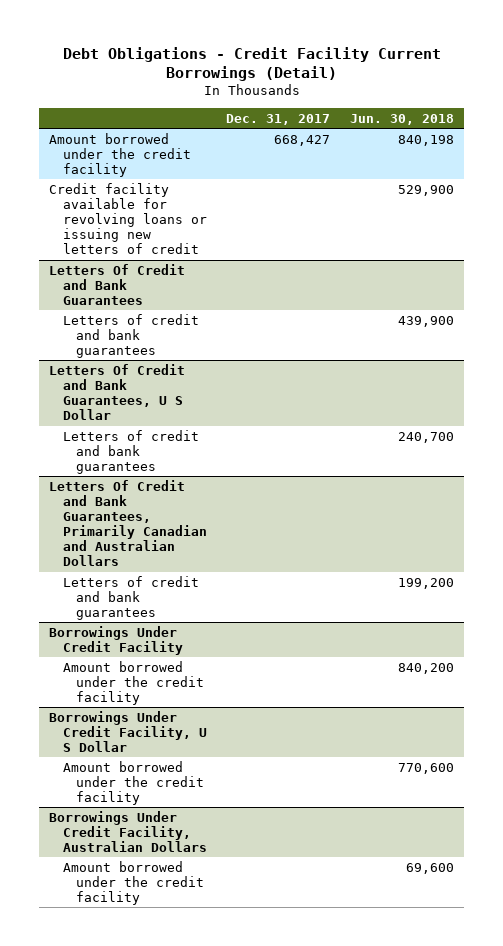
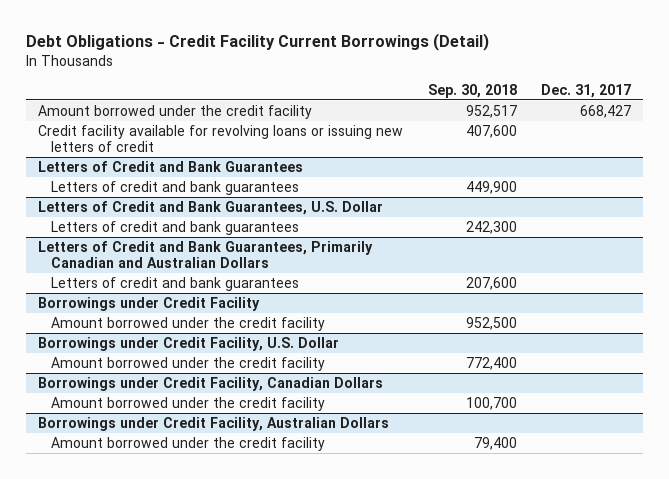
- | Dec. 31, 2017 | Jun. 30, 2018
+ | Sep. 30, 2018 | Dec. 31, 2017
- Letters Of Credit and Bank Guarantees
+ Letters of Credit and Bank Guarantees
- Letters Of Credit and Bank Guarantees, U S Dollar
+ Letters of Credit and Bank Guarantees, U.S. Dollar
- Letters Of Credit and Bank Guarantees, Primarily Canadian and Australian Dollars
+ Letters of Credit and Bank Guarantees, Primarily Canadian and Australian Dollars
- Borrowings Under Credit Facility
+ Borrowings under Credit Facility
- Borrowings Under Credit Facility, U S Dollar
+ Borrowings under Credit Facility, U.S. Dollar
- Borrowings Under Credit Facility, Australian Dollars
+ Borrowings under Credit Facility, Canadian Dollars
+ Amount borrowed under the credit facility | 100,700 |
+ Borrowings under Credit Facility, Australian Dollars

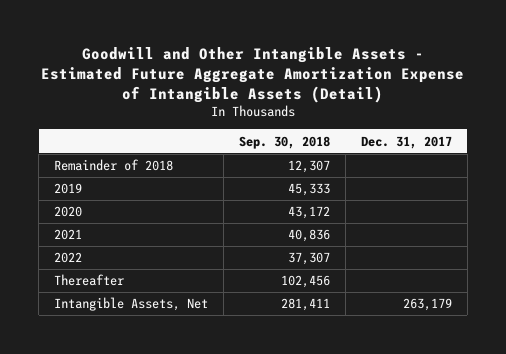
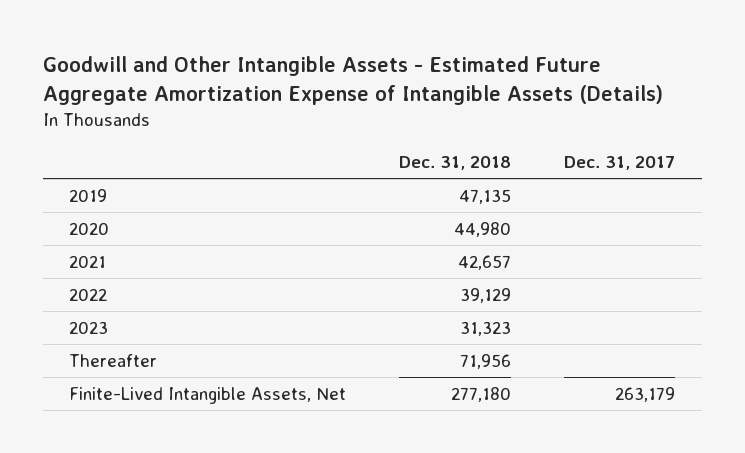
- Goodwill and Other Intangible Assets - Estimated Future Aggregate Amortization Expense of Intangible Assets (Detail)
+ Goodwill and Other Intangible Assets - Estimated Future Aggregate Amortization Expense of Intangible Assets (Details)
- | Sep. 30, 2018 | Dec. 31, 2017
+ | Dec. 31, 2018 | Dec. 31, 2017
- Remainder of 2018 | 12,307 |
+ 2023 | 31,323 |
- Intangible Assets, Net | 281,411 | 263,179
+ Finite-Lived Intangible Assets, Net | 277,180 | 263,179

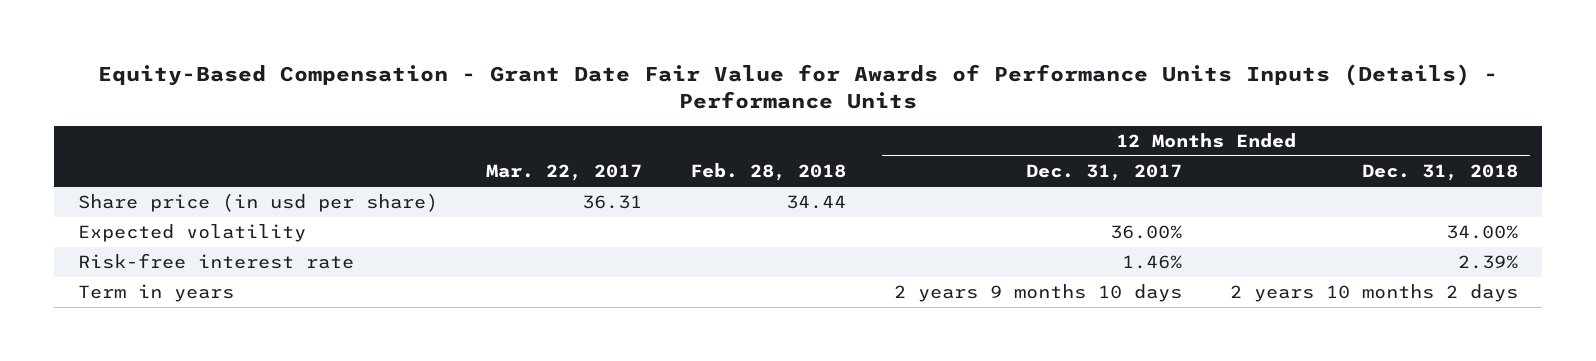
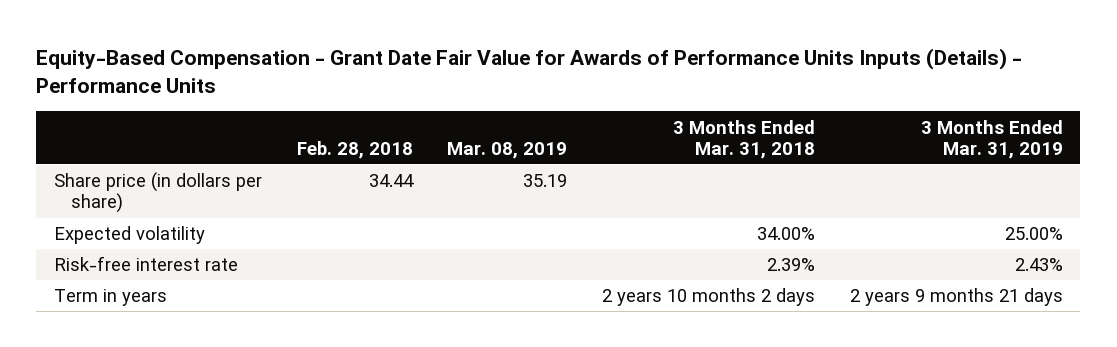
- | Mar. 22, 2017 | Feb. 28, 2018 | 12 Months Ended Dec. 31, 2017 | 12 Months Ended Dec. 31, 2018
+ | Feb. 28, 2018 | Mar. 08, 2019 | 3 Months Ended Mar. 31, 2018 | 3 Months Ended Mar. 31, 2019
- Share price (in usd per share) | 36.31 | 34.44 | |
+ Share price (in dollars per share) | 34.44 | 35.19 | |

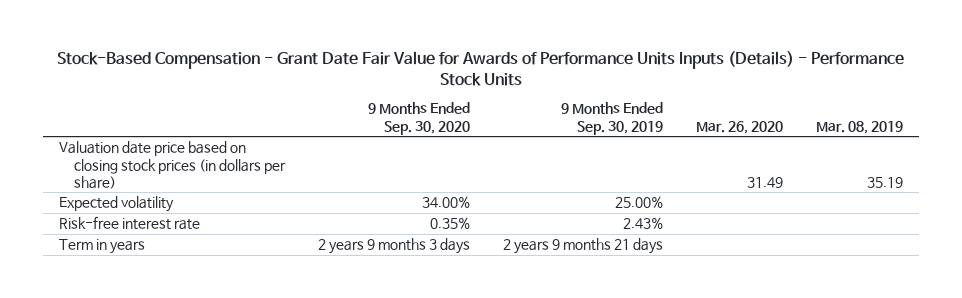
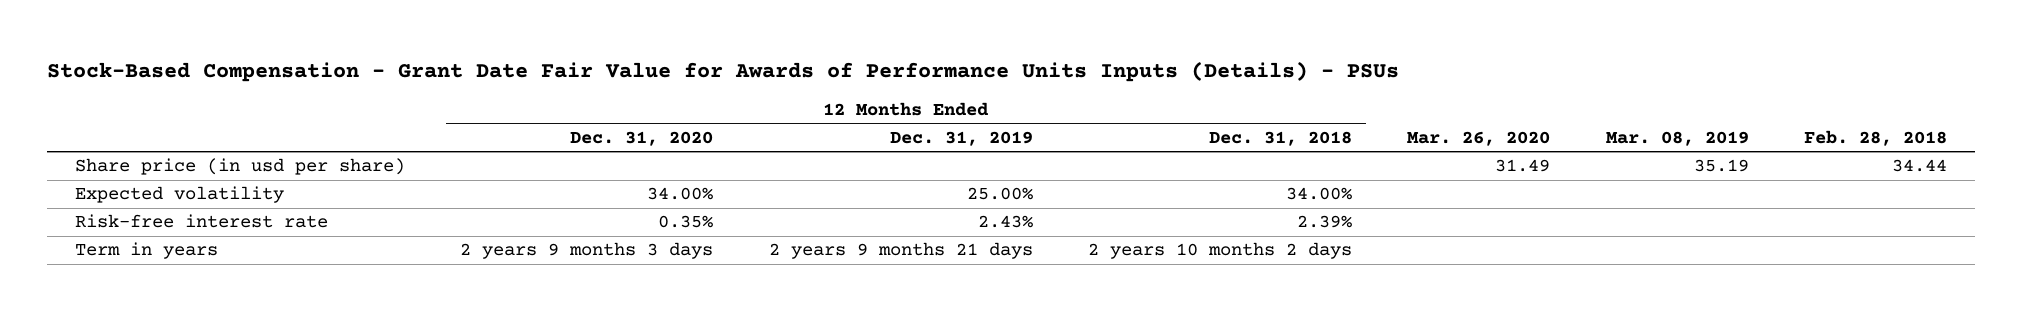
- Stock-Based Compensation - Grant Date Fair Value for Awards of Performance Units Inputs (Details) - Performance Stock Units
+ Stock-Based Compensation - Grant Date Fair Value for Awards of Performance Units Inputs (Details) - PSUs
- | 9 Months Ended Sep. 30, 2020 | 9 Months Ended Sep. 30, 2019 | Mar. 26, 2020 | Mar. 08, 2019
+ | 12 Months Ended Dec. 31, 2020 | 12 Months Ended Dec. 31, 2019 | 12 Months Ended Dec. 31, 2018 | Mar. 26, 2020 | Mar. 08, 2019 | Feb. 28, 2018
- Valuation date price based on closing stock prices (in dollars per share) | | | 31.49 | 35.19
+ Share price (in usd per share) | | | | 31.49 | 35.19 | 34.44

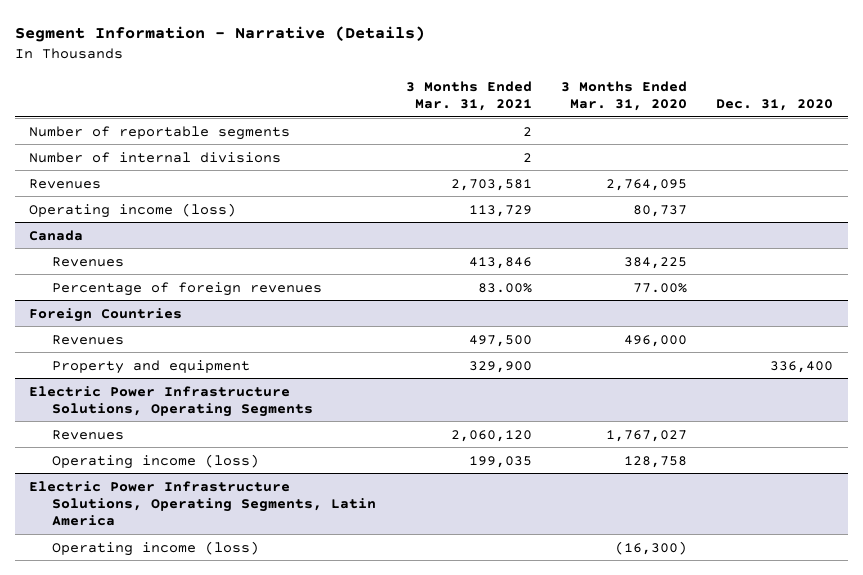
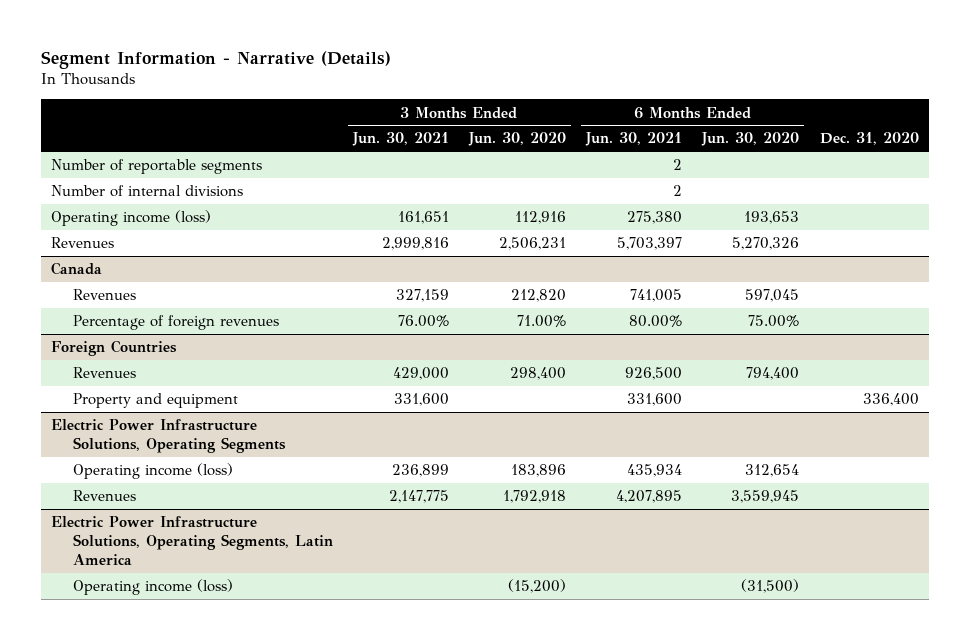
- | 3 Months Ended Mar. 31, 2021 | 3 Months Ended Mar. 31, 2020 | Dec. 31, 2020
+ | 3 Months Ended Jun. 30, 2021 | 3 Months Ended Jun. 30, 2020 | 6 Months Ended Jun. 30, 2021 | 6 Months Ended Jun. 30, 2020 | Dec. 31, 2020
moved down: Revenues | 2,999,816 | 2,506,231 | 5,703,397 | 5,270,326 |
@ Electric Power Infrastructure Solutions, Operating Segments
moved down: Revenues | 2,147,775 | 1,792,918 | 4,207,895 | 3,559,945 |

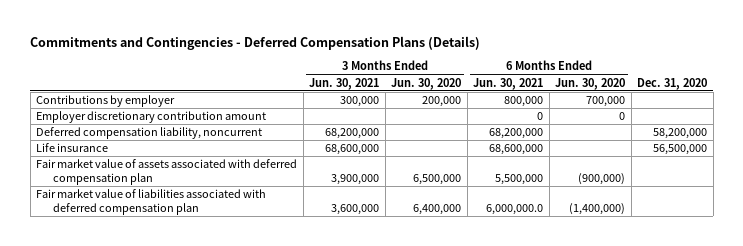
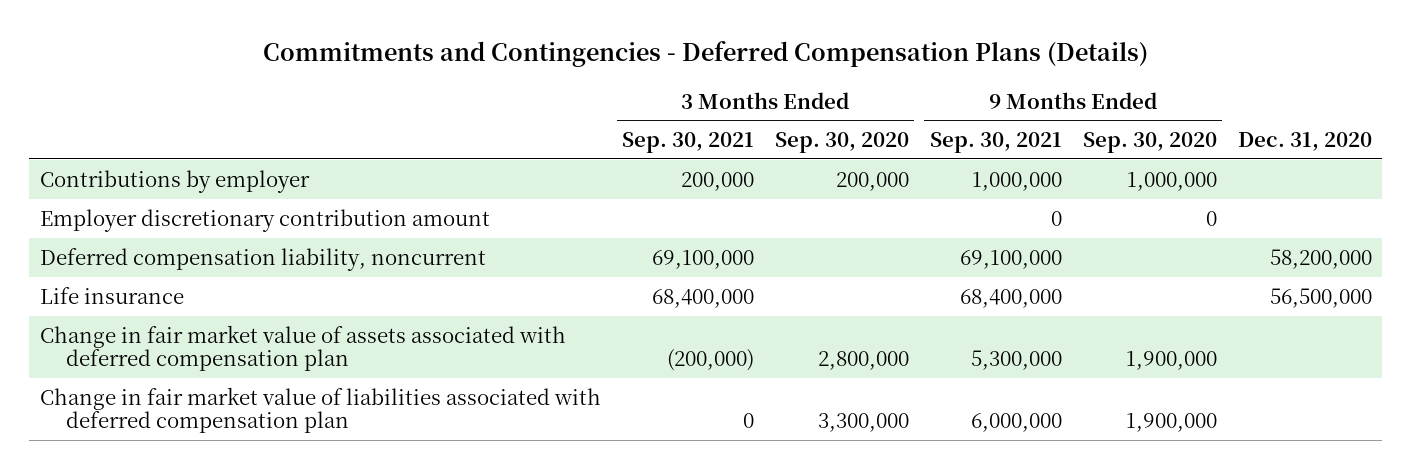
- | 3 Months Ended Jun. 30, 2021 | 3 Months Ended Jun. 30, 2020 | 6 Months Ended Jun. 30, 2021 | 6 Months Ended Jun. 30, 2020 | Dec. 31, 2020
+ | 3 Months Ended Sep. 30, 2021 | 3 Months Ended Sep. 30, 2020 | 9 Months Ended Sep. 30, 2021 | 9 Months Ended Sep. 30, 2020 | Dec. 31, 2020
- Fair market value of assets associated with deferred compensation plan | 3,900,000 | 6,500,000 | 5,500,000 | (900,000) |
- Fair market value of liabilities associated with deferred compensation plan | 3,600,000 | 6,400,000 | 6,000,000.0 | (1,400,000) |
+ Change in fair market value of assets associated with deferred compensation plan | (200,000) | 2,800,000 | 5,300,000 | 1,900,000 |
+ Change in fair market value of liabilities associated with deferred compensation plan | 0 | 3,300,000 | 6,000,000 | 1,900,000 |

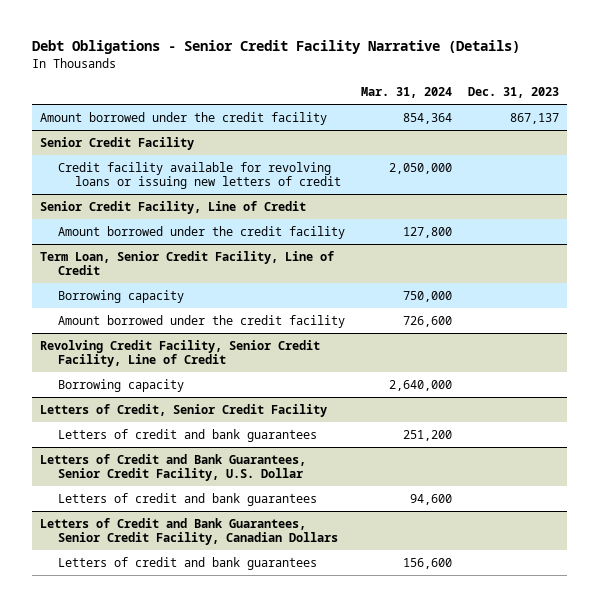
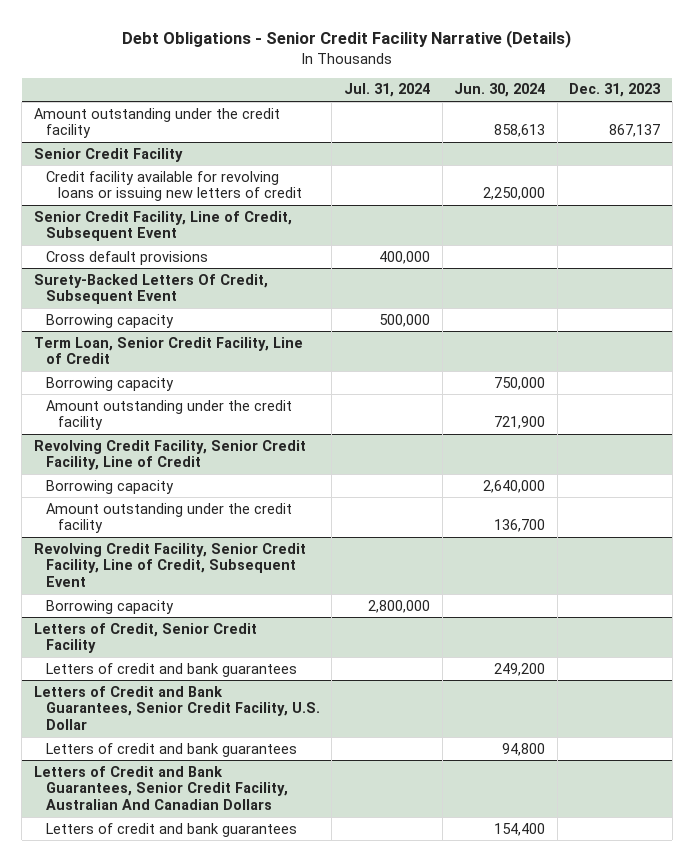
- | Mar. 31, 2024 | Dec. 31, 2023
+ | Jul. 31, 2024 | Jun. 30, 2024 | Dec. 31, 2023
- Amount borrowed under the credit facility | 854,364 | 867,137
+ Amount outstanding under the credit facility | | 858,613 | 867,137
- Senior Credit Facility, Line of Credit
- Amount borrowed under the credit facility | 127,800 |
+ Senior Credit Facility, Line of Credit, Subsequent Event
+ Cross default provisions | 400,000 | |
+ Surety-Backed Letters Of Credit, Subsequent Event
+ Borrowing capacity | 500,000 | |
@ Term Loan, Senior Credit Facility, Line of Credit
- Amount borrowed under the credit facility | 726,600 |
+ Amount outstanding under the credit facility | | 721,900 |
@ Revolving Credit Facility, Senior Credit Facility, Line of Credit
+ Amount outstanding under the credit facility | | 136,700 |
+ Revolving Credit Facility, Senior Credit Facility, Line of Credit, Subsequent Event
+ Borrowing capacity | 2,800,000 | |
- Letters of Credit and Bank Guarantees, Senior Credit Facility, Canadian Dollars
+ Letters of Credit and Bank Guarantees, Senior Credit Facility, Australian And Canadian Dollars

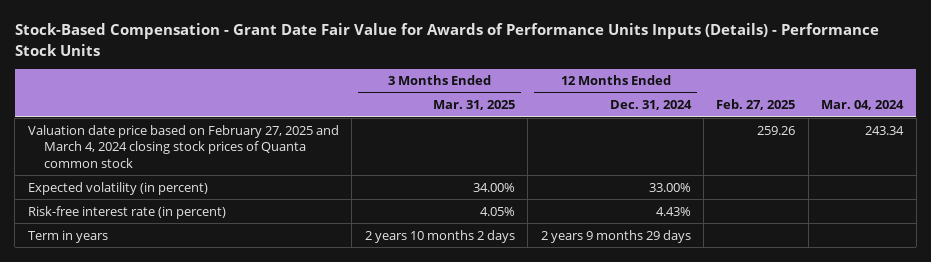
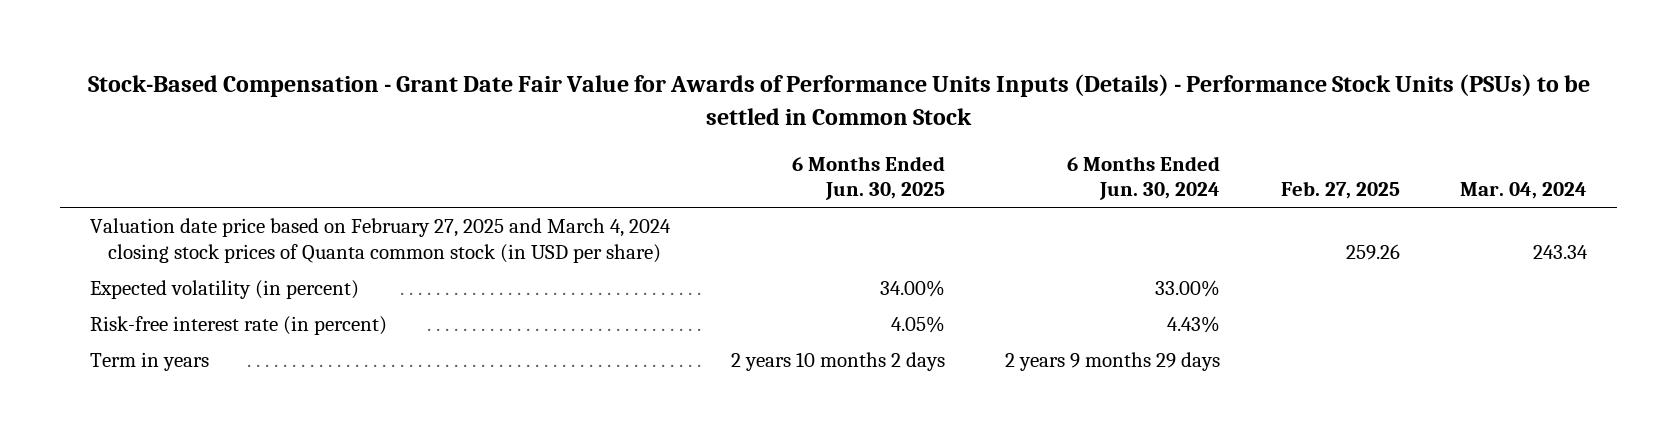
- Stock-Based Compensation - Grant Date Fair Value for Awards of Performance Units Inputs (Details) - Performance Stock Units
+ Stock-Based Compensation - Grant Date Fair Value for Awards of Performance Units Inputs (Details) - Performance Stock Units (PSUs) to be settled in Common Stock
- | 3 Months Ended Mar. 31, 2025 | 12 Months Ended Dec. 31, 2024 | Feb. 27, 2025 | Mar. 04, 2024
+ | 6 Months Ended Jun. 30, 2025 | 6 Months Ended Jun. 30, 2024 | Feb. 27, 2025 | Mar. 04, 2024
- Valuation date price based on February 27, 2025 and March 4, 2024 closing stock prices of Quanta common stock | | | 259.26 | 243.34
+ Valuation date price based on February 27, 2025 and March 4, 2024 closing stock prices of Quanta common stock (in USD per share) | | | 259.26 | 243.34

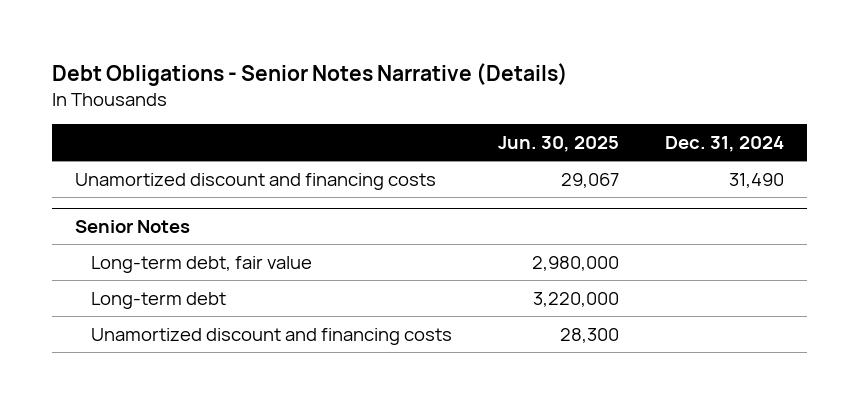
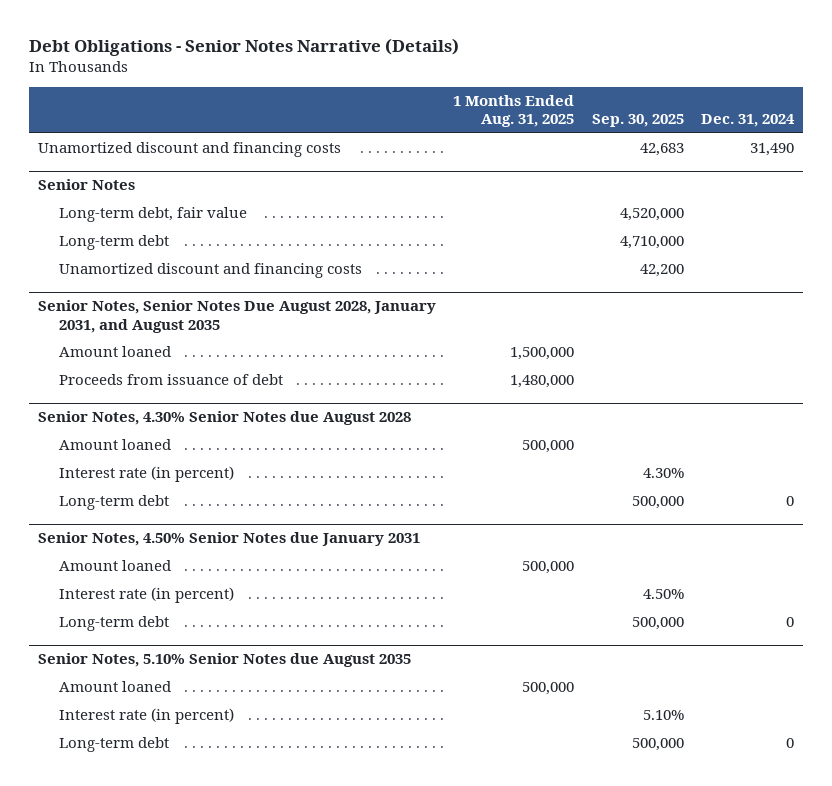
- | Jun. 30, 2025 | Dec. 31, 2024
+ | 1 Months Ended Aug. 31, 2025 | Sep. 30, 2025 | Dec. 31, 2024
+ Senior Notes, Senior Notes Due August 2028, January 2031, and August 2035
+ Amount loaned | 1,500,000 | |
+ Proceeds from issuance of debt | 1,480,000 | |
+ Senior Notes, 4.30% Senior Notes due August 2028
+ Amount loaned | 500,000 | |
+ Interest rate (in percent) | | 4.30% |
+ Long-term debt | | 500,000 | 0
+ Senior Notes, 4.50% Senior Notes due January 2031
+ Amount loaned | 500,000 | |
+ Interest rate (in percent) | | 4.50% |
+ Long-term debt | | 500,000 | 0
+ Senior Notes, 5.10% Senior Notes due August 2035
+ Amount loaned | 500,000 | |
+ Interest rate (in percent) | | 5.10% |
+ Long-term debt | | 500,000 | 0

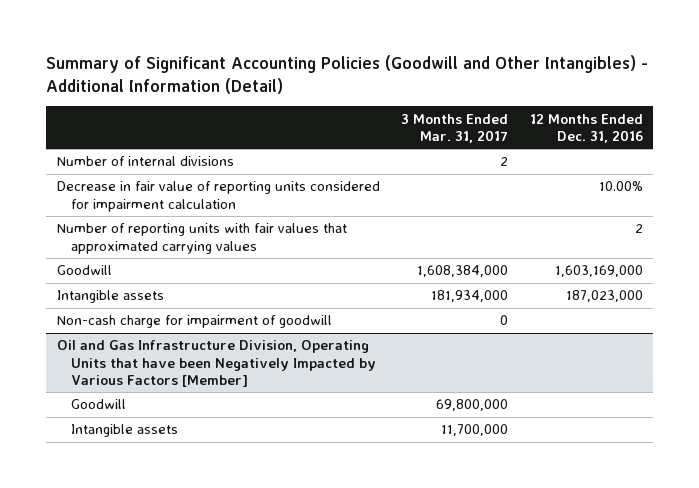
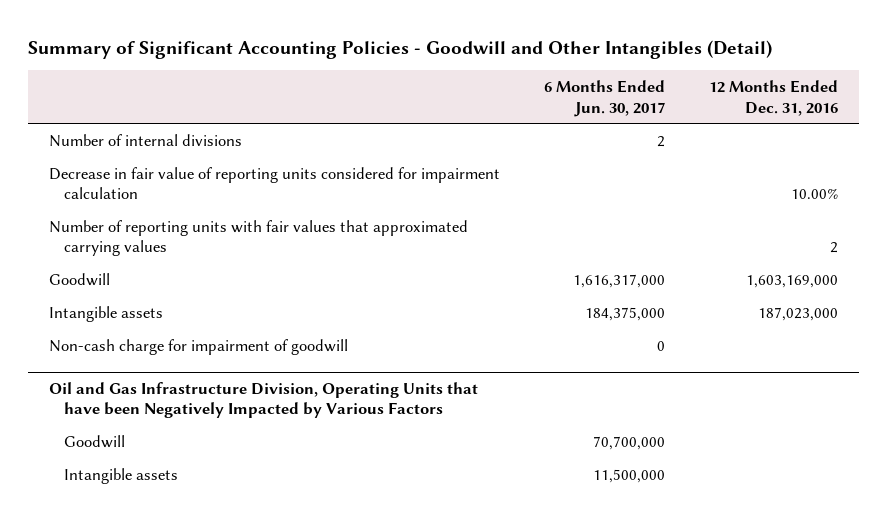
- Summary of Significant Accounting Policies (Goodwill and Other Intangibles) - Additional Information (Detail)
+ Summary of Significant Accounting Policies - Goodwill and Other Intangibles (Detail)
- | 3 Months Ended Mar. 31, 2017 | 12 Months Ended Dec. 31, 2016
+ | 6 Months Ended Jun. 30, 2017 | 12 Months Ended Dec. 31, 2016
- Oil and Gas Infrastructure Division, Operating Units that have been Negatively Impacted by Various Factors [Member]
+ Oil and Gas Infrastructure Division, Operating Units that have been Negatively Impacted by Various Factors

